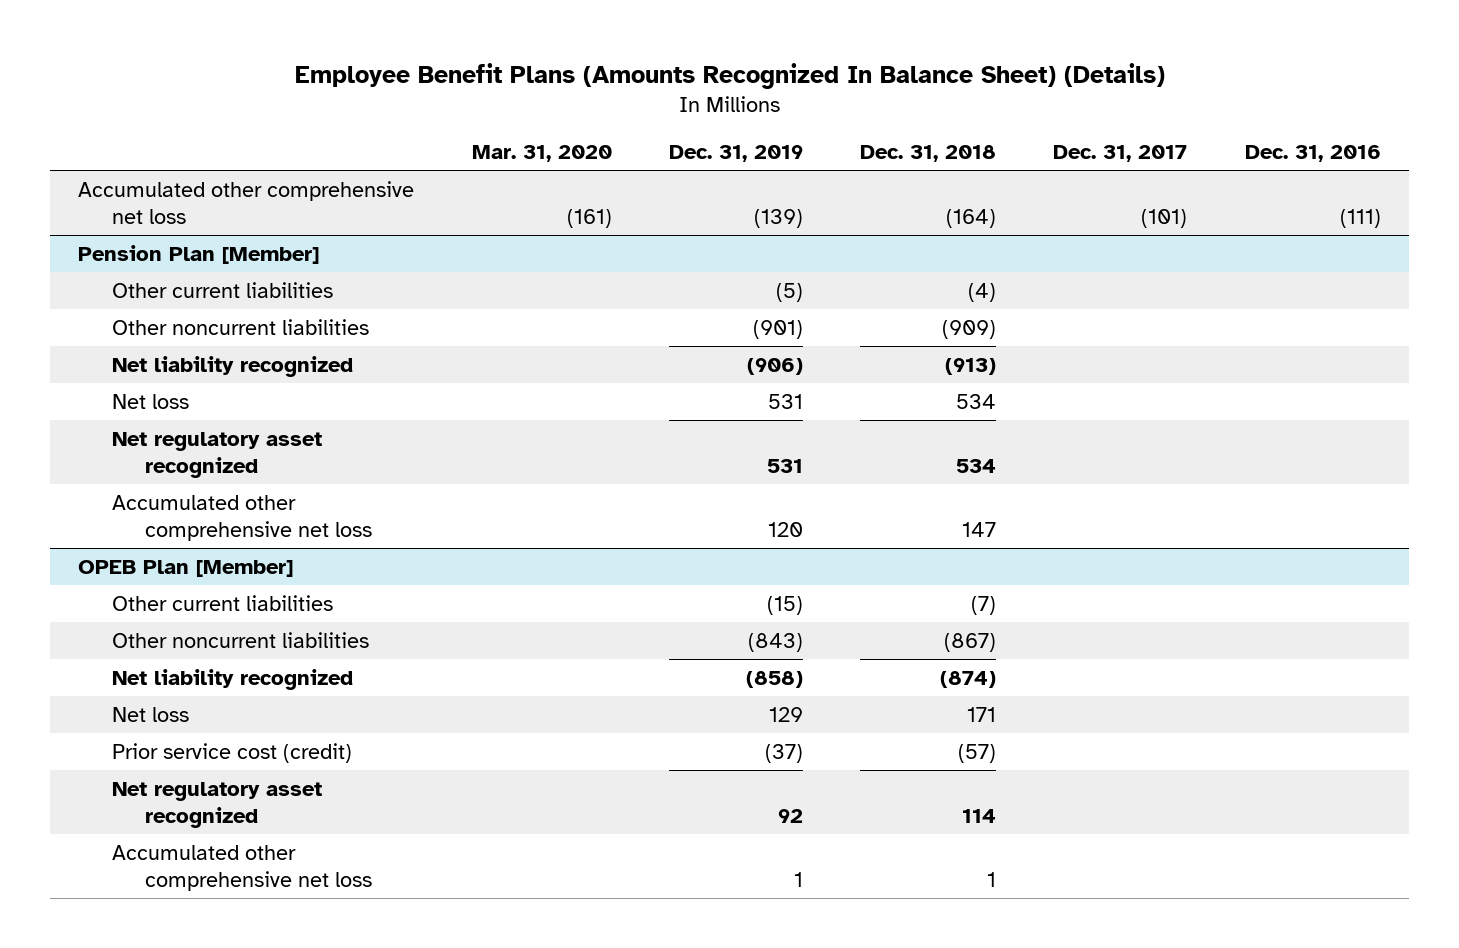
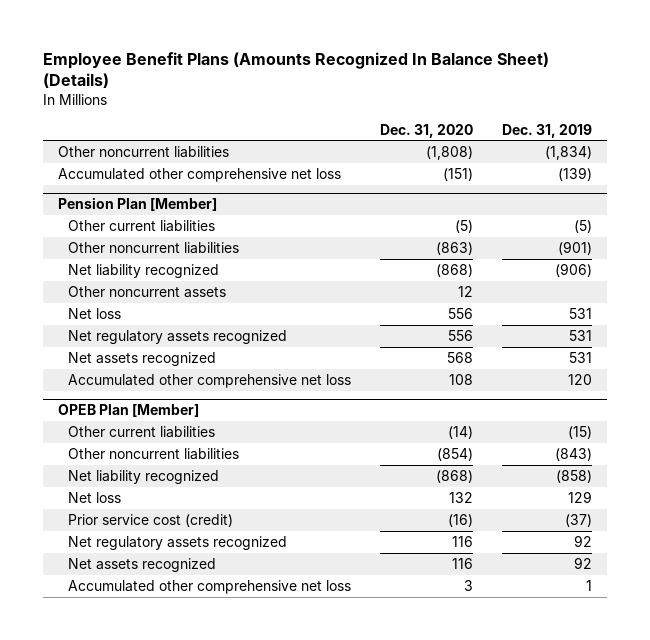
- | Mar. 31, 2020 | Dec. 31, 2019 | Dec. 31, 2018 | Dec. 31, 2017 | Dec. 31, 2016
+ | Dec. 31, 2020 | Dec. 31, 2019
+ Other noncurrent liabilities | (1,808) | (1,834)
@ Pension Plan [Member]
+ Other noncurrent assets | 12 |
- Net regulatory asset recognized | | 531 | 534 | |
+ Net regulatory assets recognized | 556 | 531
+ Net assets recognized | 568 | 531
@ OPEB Plan [Member]
- Net regulatory asset recognized | | 92 | 114 | |
+ Net regulatory assets recognized | 116 | 92
+ Net assets recognized | 116 | 92

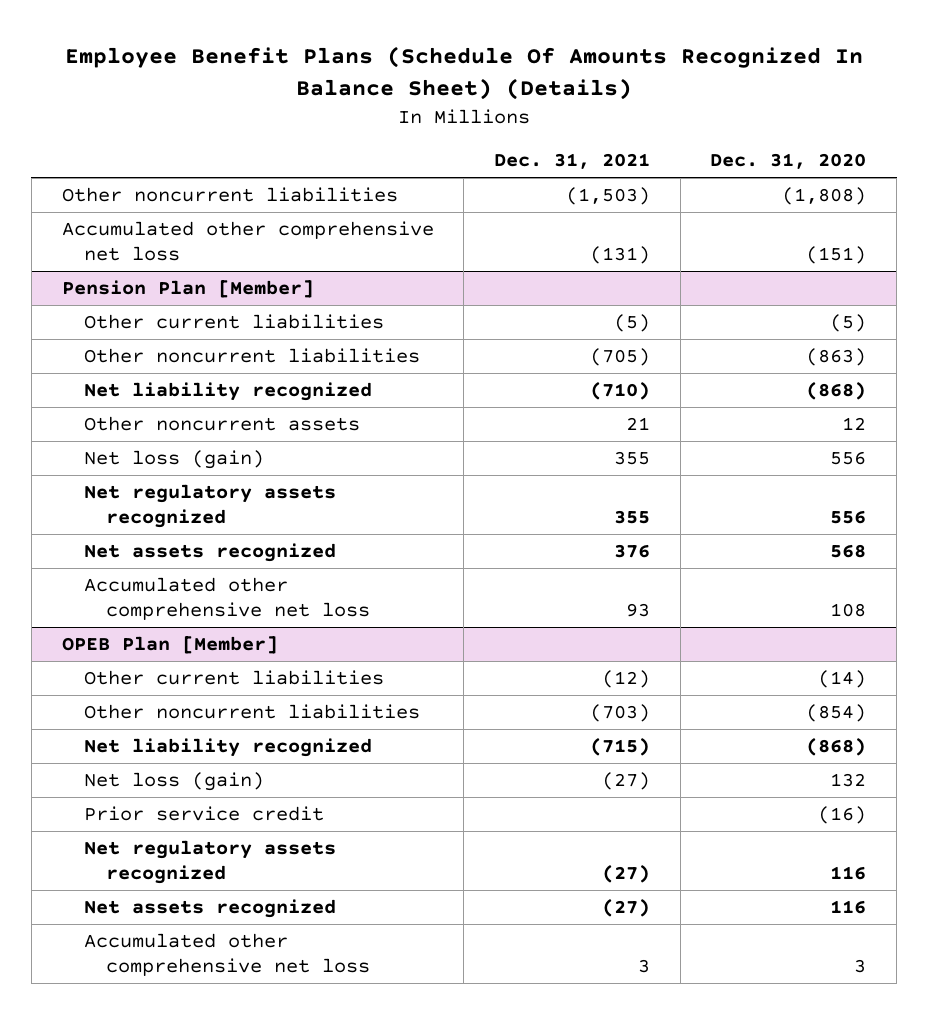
- Employee Benefit Plans (Amounts Recognized In Balance Sheet) (Details)
+ Employee Benefit Plans (Schedule Of Amounts Recognized In Balance Sheet) (Details)
- | Dec. 31, 2020 | Dec. 31, 2019
+ | Dec. 31, 2021 | Dec. 31, 2020
@ Pension Plan [Member]
- Net loss | 556 | 531
+ Net loss (gain) | 355 | 556
@ OPEB Plan [Member]
- Net loss | 132 | 129
- Prior service cost (credit) | (16) | (37)
+ Net loss (gain) | (27) | 132
+ Prior service credit | | (16)

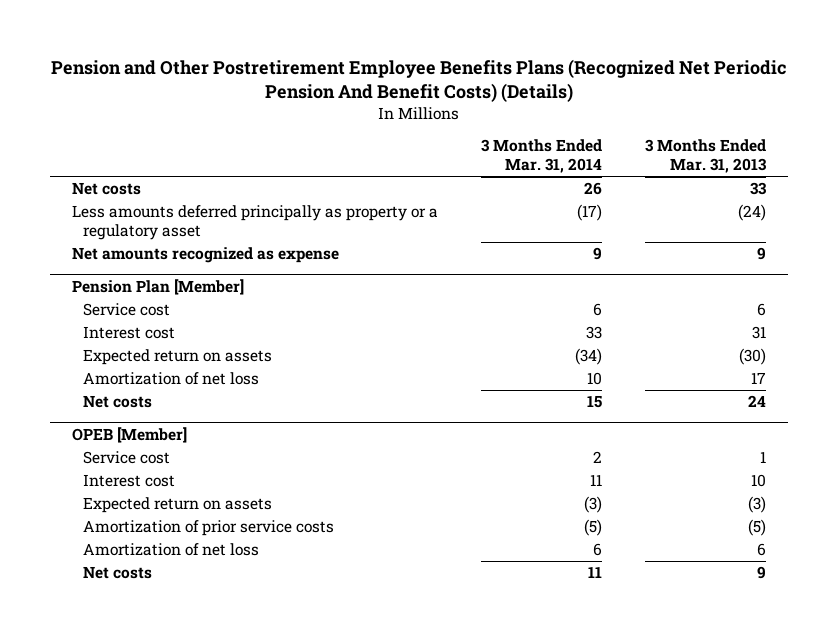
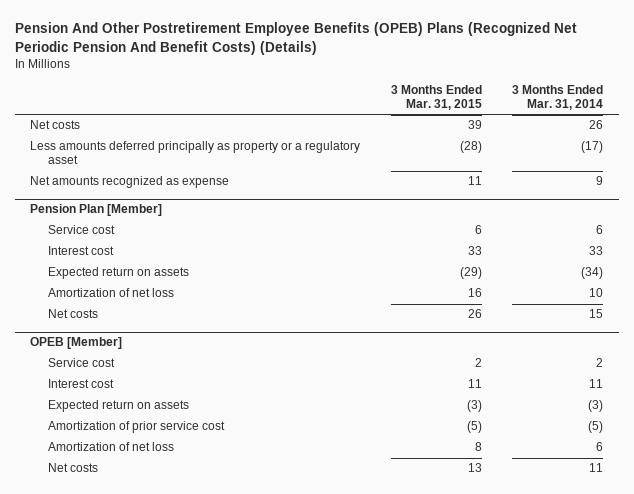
- Pension and Other Postretirement Employee Benefits Plans (Recognized Net Periodic Pension And Benefit Costs) (Details)
+ Pension And Other Postretirement Employee Benefits (OPEB) Plans (Recognized Net Periodic Pension And Benefit Costs) (Details)
- | 3 Months Ended Mar. 31, 2014 | 3 Months Ended Mar. 31, 2013
+ | 3 Months Ended Mar. 31, 2015 | 3 Months Ended Mar. 31, 2014
@ OPEB [Member]
- Amortization of prior service costs | (5) | (5)
+ Amortization of prior service cost | (5) | (5)

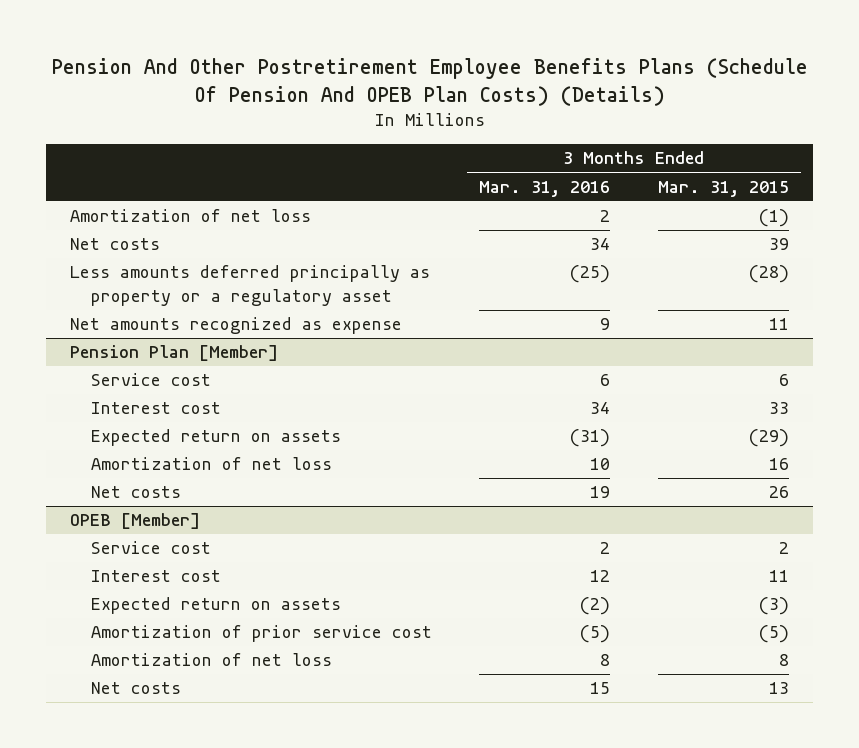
- Pension And Other Postretirement Employee Benefits (OPEB) Plans (Recognized Net Periodic Pension And Benefit Costs) (Details)
+ Pension And Other Postretirement Employee Benefits Plans (Schedule Of Pension And OPEB Plan Costs) (Details)
- | 3 Months Ended Mar. 31, 2015 | 3 Months Ended Mar. 31, 2014
+ | 3 Months Ended Mar. 31, 2016 | 3 Months Ended Mar. 31, 2015
+ Amortization of net loss | 2 | (1)

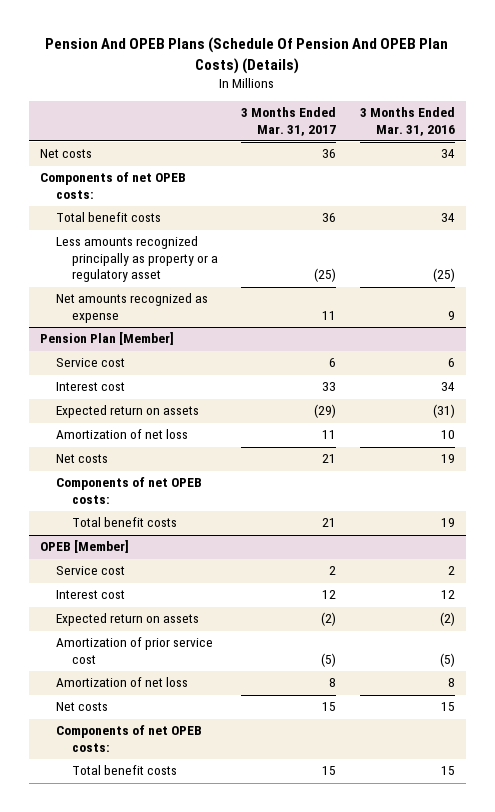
- Pension And Other Postretirement Employee Benefits Plans (Schedule Of Pension And OPEB Plan Costs) (Details)
+ Pension And OPEB Plans (Schedule Of Pension And OPEB Plan Costs) (Details)
- | 3 Months Ended Mar. 31, 2016 | 3 Months Ended Mar. 31, 2015
+ | 3 Months Ended Mar. 31, 2017 | 3 Months Ended Mar. 31, 2016
- Amortization of net loss | 2 | (1)
- Less amounts deferred principally as property or a regulatory asset | (25) | (28)
+ Components of net OPEB costs:
+ Total benefit costs | 36 | 34
+ Less amounts recognized principally as property or a regulatory asset | (25) | (25)
@ Pension Plan [Member]
+ Components of net OPEB costs:
+ Total benefit costs | 21 | 19
@ OPEB [Member]
+ Components of net OPEB costs:
+ Total benefit costs | 15 | 15

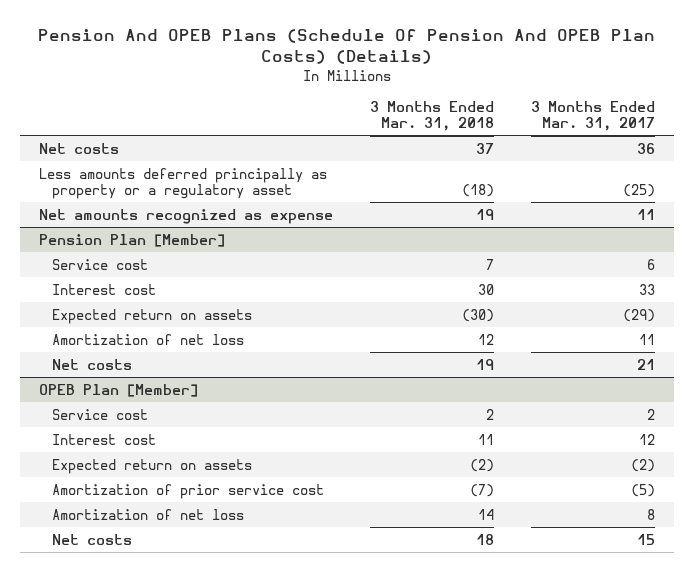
- | 3 Months Ended Mar. 31, 2017 | 3 Months Ended Mar. 31, 2016
+ | 3 Months Ended Mar. 31, 2018 | 3 Months Ended Mar. 31, 2017
- Components of net OPEB costs:
- Total benefit costs | 36 | 34
- Less amounts recognized principally as property or a regulatory asset | (25) | (25)
+ Less amounts deferred principally as property or a regulatory asset | (18) | (25)
@ Pension Plan [Member]
- Components of net OPEB costs:
- Total benefit costs | 21 | 19
- OPEB [Member]
+ OPEB Plan [Member]
- Components of net OPEB costs:
- Total benefit costs | 15 | 15

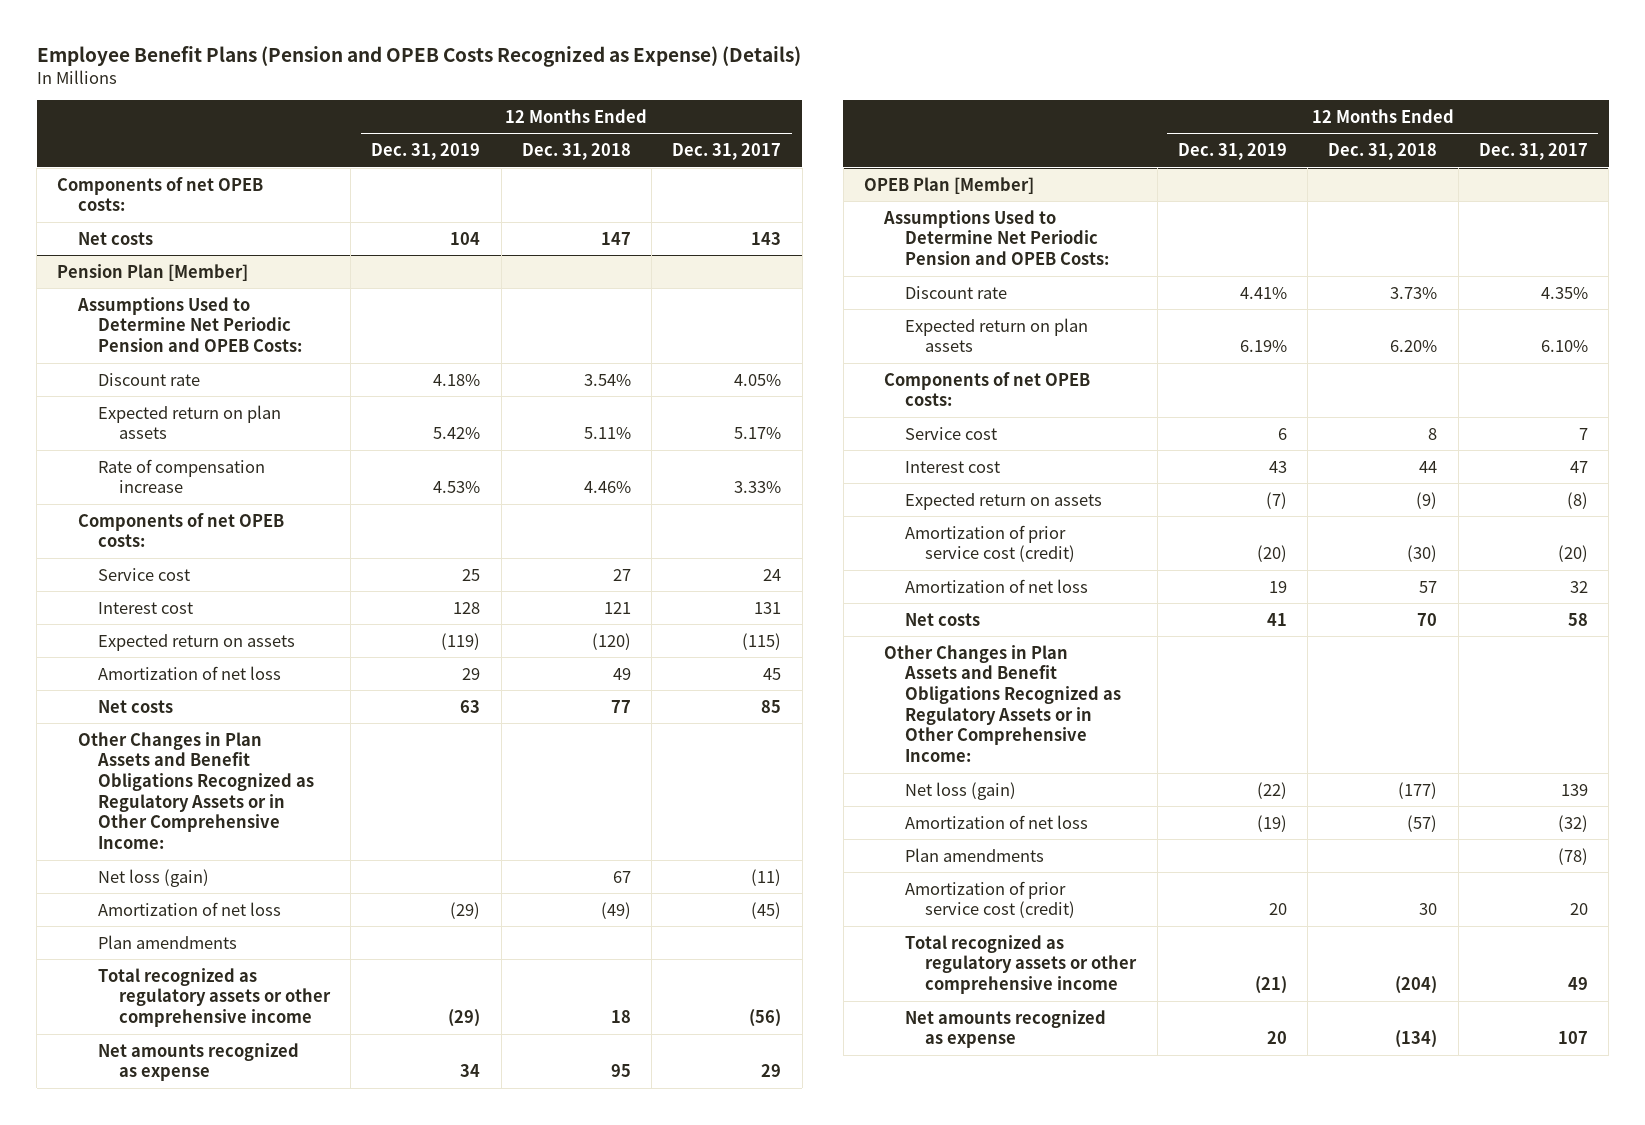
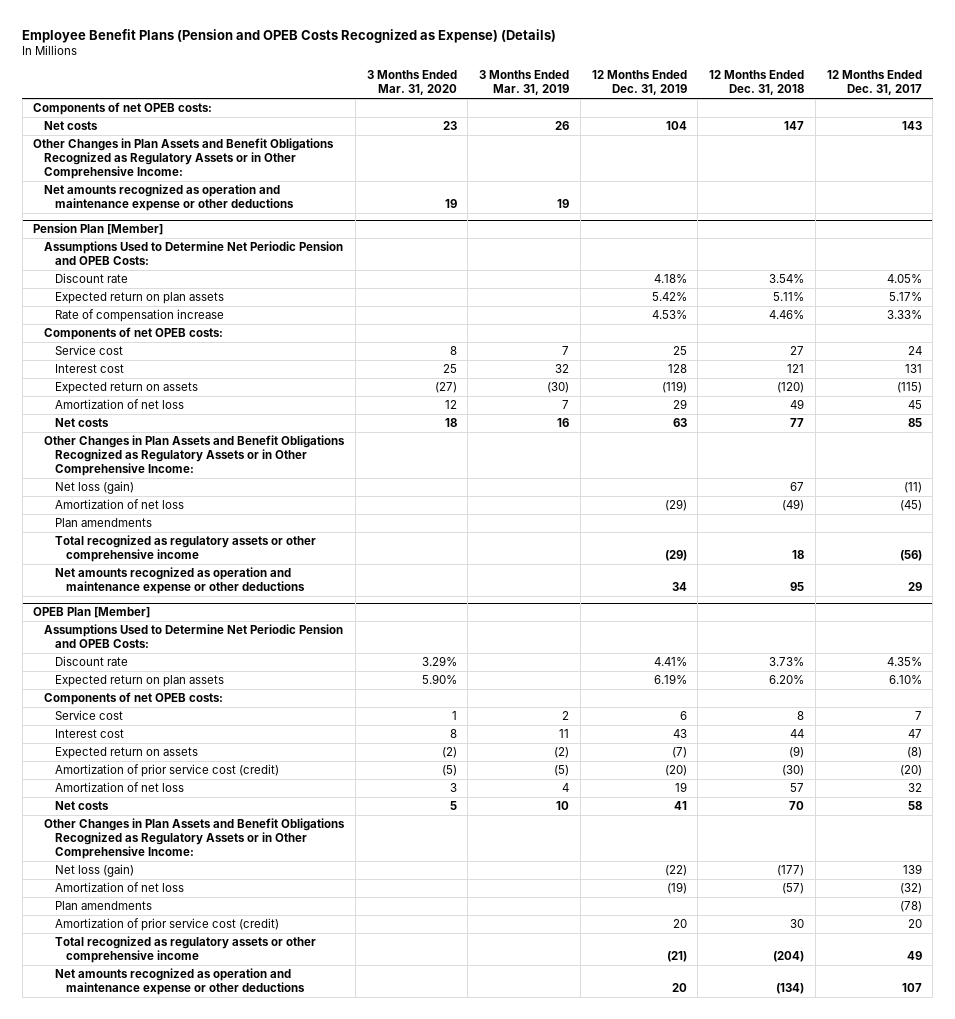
- | 12 Months Ended Dec. 31, 2019 | 12 Months Ended Dec. 31, 2018 | 12 Months Ended Dec. 31, 2017
+ | 3 Months Ended Mar. 31, 2020 | 3 Months Ended Mar. 31, 2019 | 12 Months Ended Dec. 31, 2019 | 12 Months Ended Dec. 31, 2018 | 12 Months Ended Dec. 31, 2017
+ Other Changes in Plan Assets and Benefit Obligations Recognized as Regulatory Assets or in Other Comprehensive Income:
+ Net amounts recognized as operation and maintenance expense or other deductions | 19 | 19 | | |
@ Pension Plan [Member]
- Net amounts recognized as expense | 34 | 95 | 29
+ Net amounts recognized as operation and maintenance expense or other deductions | | | 34 | 95 | 29
@ OPEB Plan [Member]
- Net amounts recognized as expense | 20 | (134) | 107
+ Net amounts recognized as operation and maintenance expense or other deductions | | | 20 | (134) | 107

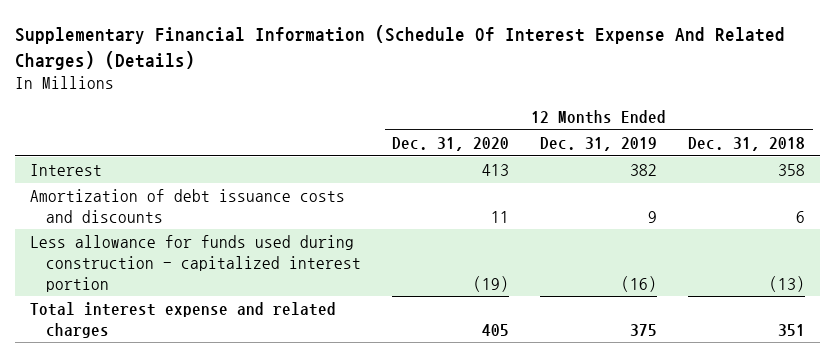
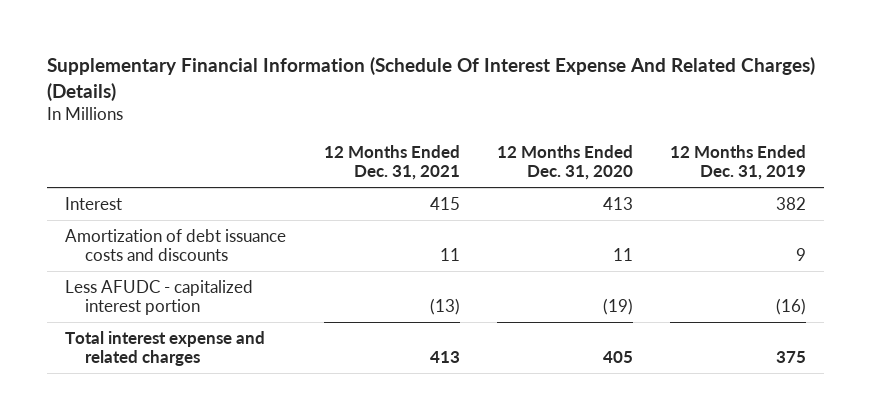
- | 12 Months Ended Dec. 31, 2020 | 12 Months Ended Dec. 31, 2019 | 12 Months Ended Dec. 31, 2018
+ | 12 Months Ended Dec. 31, 2021 | 12 Months Ended Dec. 31, 2020 | 12 Months Ended Dec. 31, 2019
- Less allowance for funds used during construction - capitalized interest portion | (19) | (16) | (13)
+ Less AFUDC - capitalized interest portion | (13) | (19) | (16)

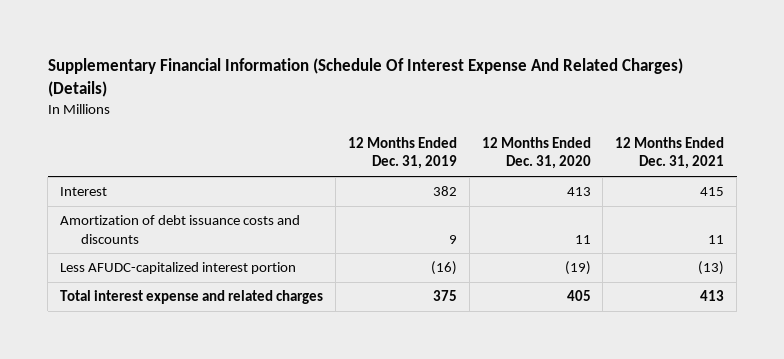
- | 12 Months Ended Dec. 31, 2021 | 12 Months Ended Dec. 31, 2020 | 12 Months Ended Dec. 31, 2019
+ | 12 Months Ended Dec. 31, 2019 | 12 Months Ended Dec. 31, 2020 | 12 Months Ended Dec. 31, 2021
- Less AFUDC - capitalized interest portion | (13) | (19) | (16)
+ Less AFUDC-capitalized interest portion | (16) | (19) | (13)

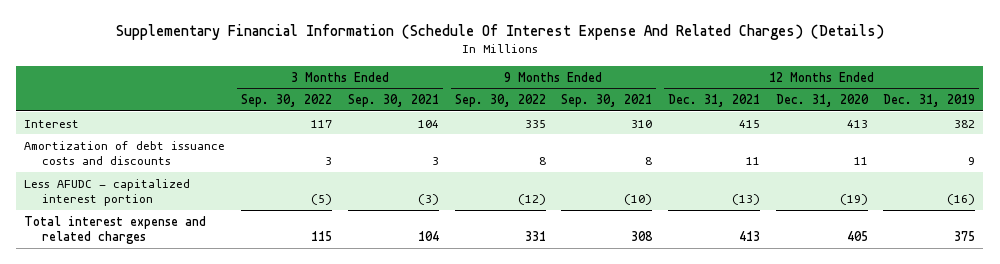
- | 12 Months Ended Dec. 31, 2019 | 12 Months Ended Dec. 31, 2020 | 12 Months Ended Dec. 31, 2021
+ | 3 Months Ended Sep. 30, 2022 | 3 Months Ended Sep. 30, 2021 | 9 Months Ended Sep. 30, 2022 | 9 Months Ended Sep. 30, 2021 | 12 Months Ended Dec. 31, 2021 | 12 Months Ended Dec. 31, 2020 | 12 Months Ended Dec. 31, 2019
- Less AFUDC-capitalized interest portion | (16) | (19) | (13)
+ Less AFUDC - capitalized interest portion | (5) | (3) | (12) | (10) | (13) | (19) | (16)

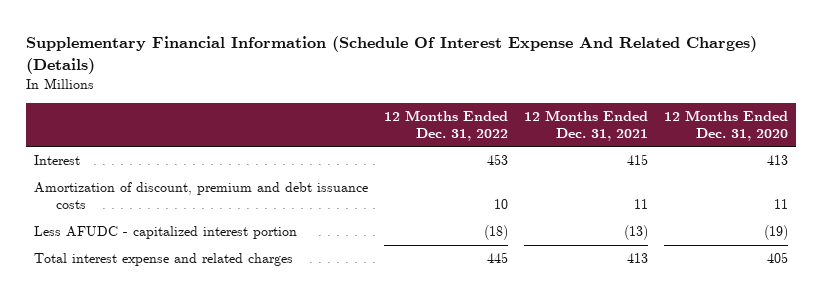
- | 3 Months Ended Sep. 30, 2022 | 3 Months Ended Sep. 30, 2021 | 9 Months Ended Sep. 30, 2022 | 9 Months Ended Sep. 30, 2021 | 12 Months Ended Dec. 31, 2021 | 12 Months Ended Dec. 31, 2020 | 12 Months Ended Dec. 31, 2019
+ | 12 Months Ended Dec. 31, 2022 | 12 Months Ended Dec. 31, 2021 | 12 Months Ended Dec. 31, 2020
- Amortization of debt issuance costs and discounts | 3 | 3 | 8 | 8 | 11 | 11 | 9
+ Amortization of discount, premium and debt issuance costs | 10 | 11 | 11

